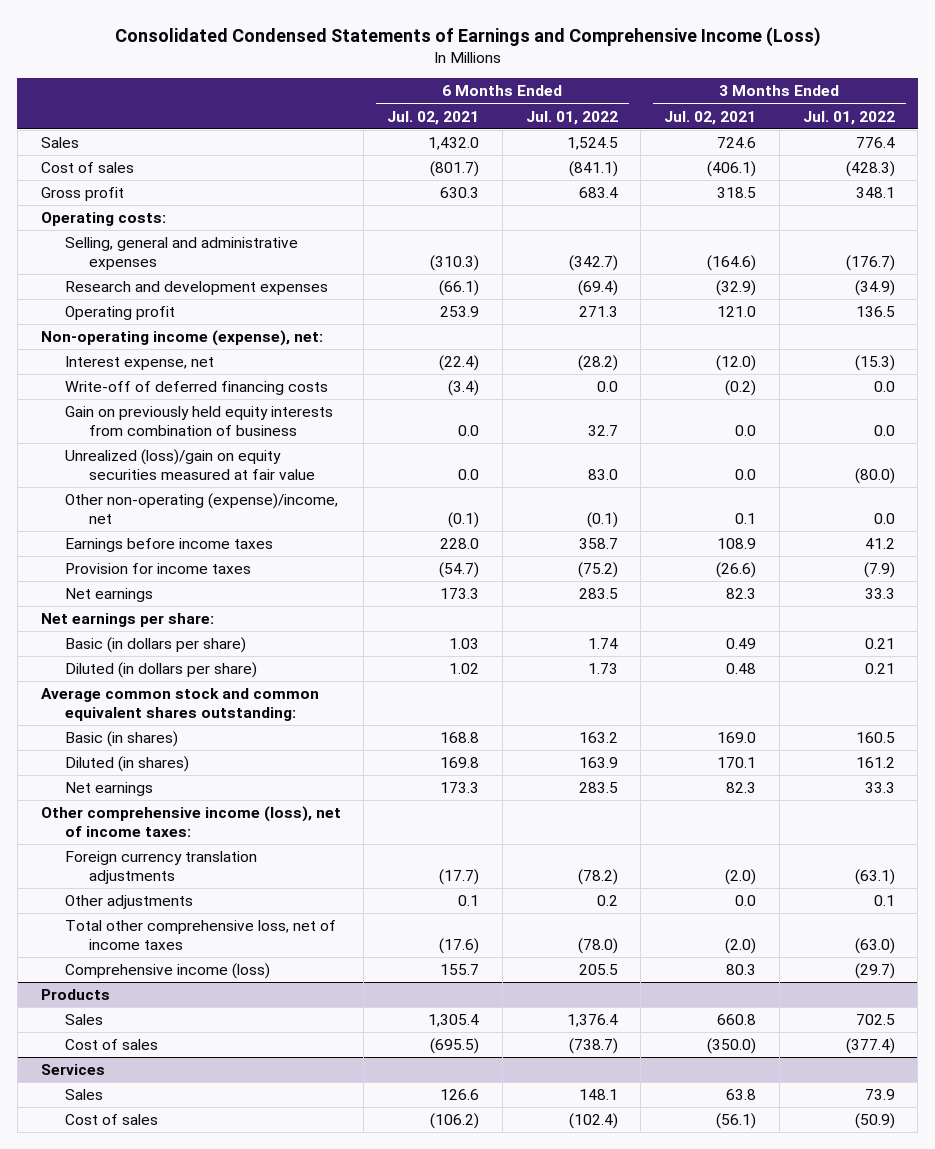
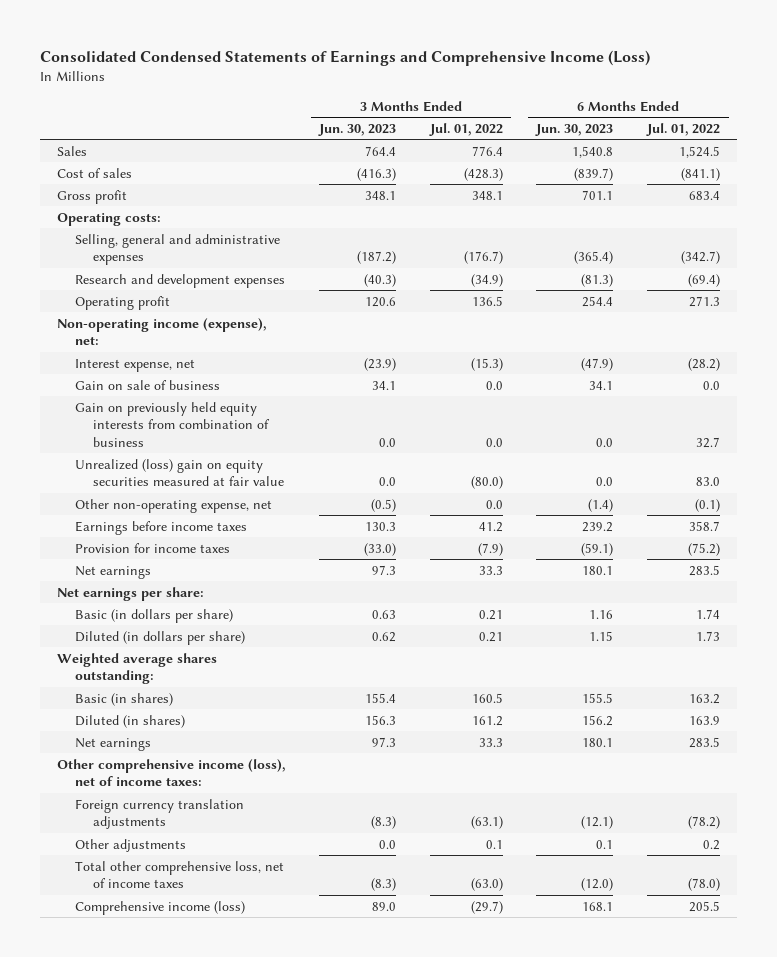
- | 6 Months Ended Jul. 02, 2021 | 6 Months Ended Jul. 01, 2022 | 3 Months Ended Jul. 02, 2021 | 3 Months Ended Jul. 01, 2022
+ | 3 Months Ended Jun. 30, 2023 | 3 Months Ended Jul. 01, 2022 | 6 Months Ended Jun. 30, 2023 | 6 Months Ended Jul. 01, 2022
- Write-off of deferred financing costs | (3.4) | 0.0 | (0.2) | 0.0
+ Gain on sale of business | 34.1 | 0.0 | 34.1 | 0.0
- Unrealized (loss)/gain on equity securities measured at fair value | 0.0 | 83.0 | 0.0 | (80.0)
- Other non-operating (expense)/income, net | (0.1) | (0.1) | 0.1 | 0.0
+ Unrealized (loss) gain on equity securities measured at fair value | 0.0 | (80.0) | 0.0 | 83.0
+ Other non-operating expense, net | (0.5) | 0.0 | (1.4) | (0.1)
- Average common stock and common equivalent shares outstanding:
+ Weighted average shares outstanding:
- Products
- Sales | 1,305.4 | 1,376.4 | 660.8 | 702.5
- Cost of sales | (695.5) | (738.7) | (350.0) | (377.4)
- Services
- Sales | 126.6 | 148.1 | 63.8 | 73.9
- Cost of sales | (106.2) | (102.4) | (56.1) | (50.9)

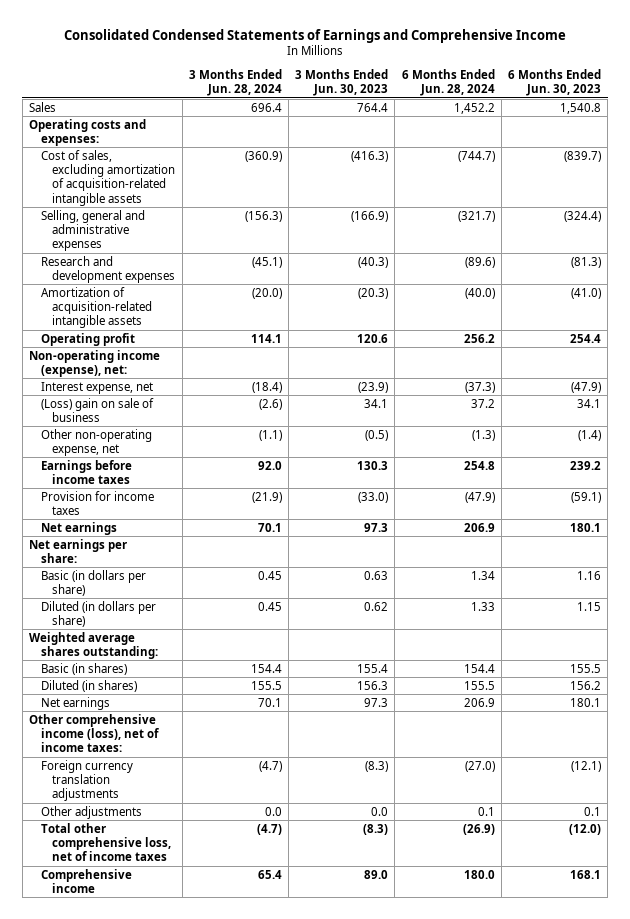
- Consolidated Condensed Statements of Earnings and Comprehensive Income (Loss)
+ Consolidated Condensed Statements of Earnings and Comprehensive Income
- | 3 Months Ended Jun. 30, 2023 | 3 Months Ended Jul. 01, 2022 | 6 Months Ended Jun. 30, 2023 | 6 Months Ended Jul. 01, 2022
+ | 3 Months Ended Jun. 28, 2024 | 3 Months Ended Jun. 30, 2023 | 6 Months Ended Jun. 28, 2024 | 6 Months Ended Jun. 30, 2023
- Cost of sales | (416.3) | (428.3) | (839.7) | (841.1)
- Gross profit | 348.1 | 348.1 | 701.1 | 683.4
- Operating costs:
- Selling, general and administrative expenses | (187.2) | (176.7) | (365.4) | (342.7)
+ Operating costs and expenses:
+ Cost of sales, excluding amortization of acquisition-related intangible assets | (360.9) | (416.3) | (744.7) | (839.7)
+ Selling, general and administrative expenses | (156.3) | (166.9) | (321.7) | (324.4)
+ Amortization of acquisition-related intangible assets | (20.0) | (20.3) | (40.0) | (41.0)
- Gain on sale of business | 34.1 | 0.0 | 34.1 | 0.0
- Gain on previously held equity interests from combination of business | 0.0 | 0.0 | 0.0 | 32.7
- Unrealized (loss) gain on equity securities measured at fair value | 0.0 | (80.0) | 0.0 | 83.0
+ (Loss) gain on sale of business | (2.6) | 34.1 | 37.2 | 34.1
- Comprehensive income (loss) | 89.0 | (29.7) | 168.1 | 205.5
+ Comprehensive income | 65.4 | 89.0 | 180.0 | 168.1

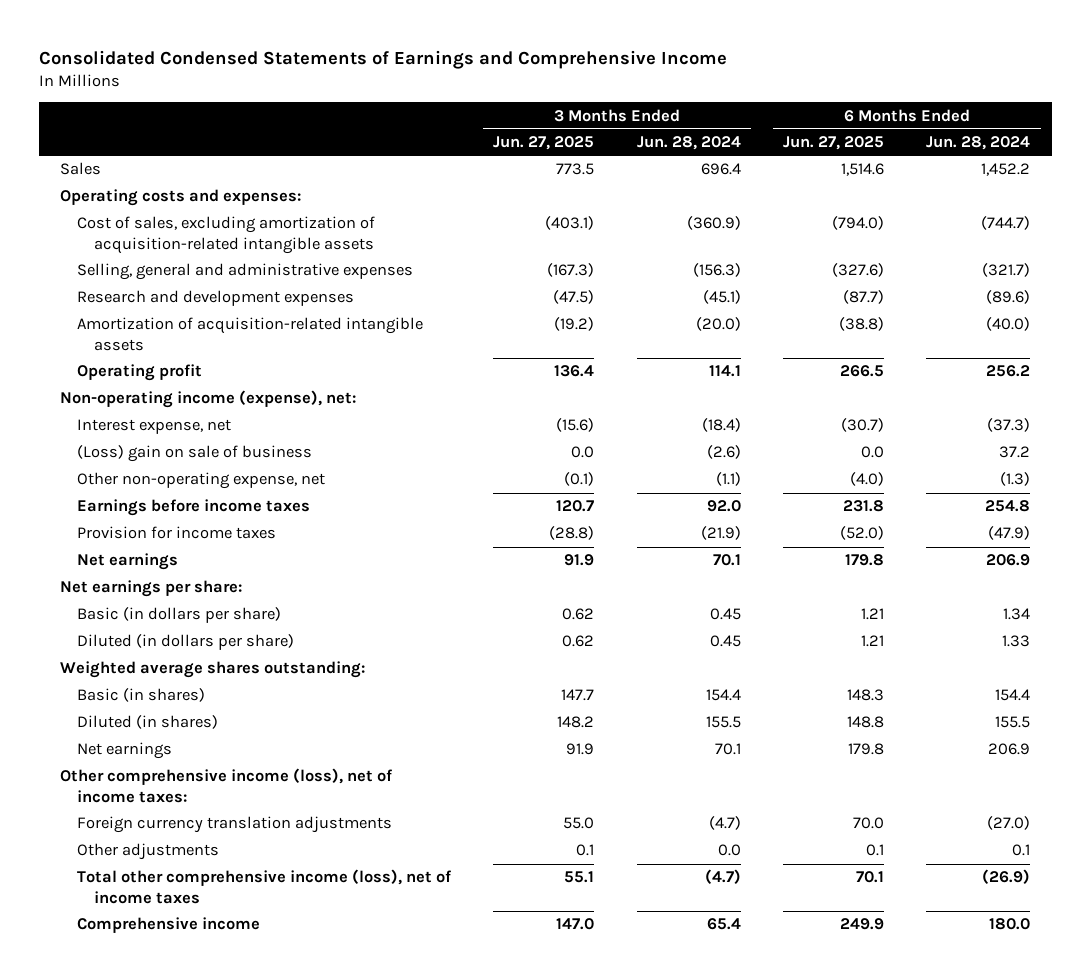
- | 3 Months Ended Jun. 28, 2024 | 3 Months Ended Jun. 30, 2023 | 6 Months Ended Jun. 28, 2024 | 6 Months Ended Jun. 30, 2023
+ | 3 Months Ended Jun. 27, 2025 | 3 Months Ended Jun. 28, 2024 | 6 Months Ended Jun. 27, 2025 | 6 Months Ended Jun. 28, 2024
- Total other comprehensive loss, net of income taxes | (4.7) | (8.3) | (26.9) | (12.0)
+ Total other comprehensive income (loss), net of income taxes | 55.1 | (4.7) | 70.1 | (26.9)

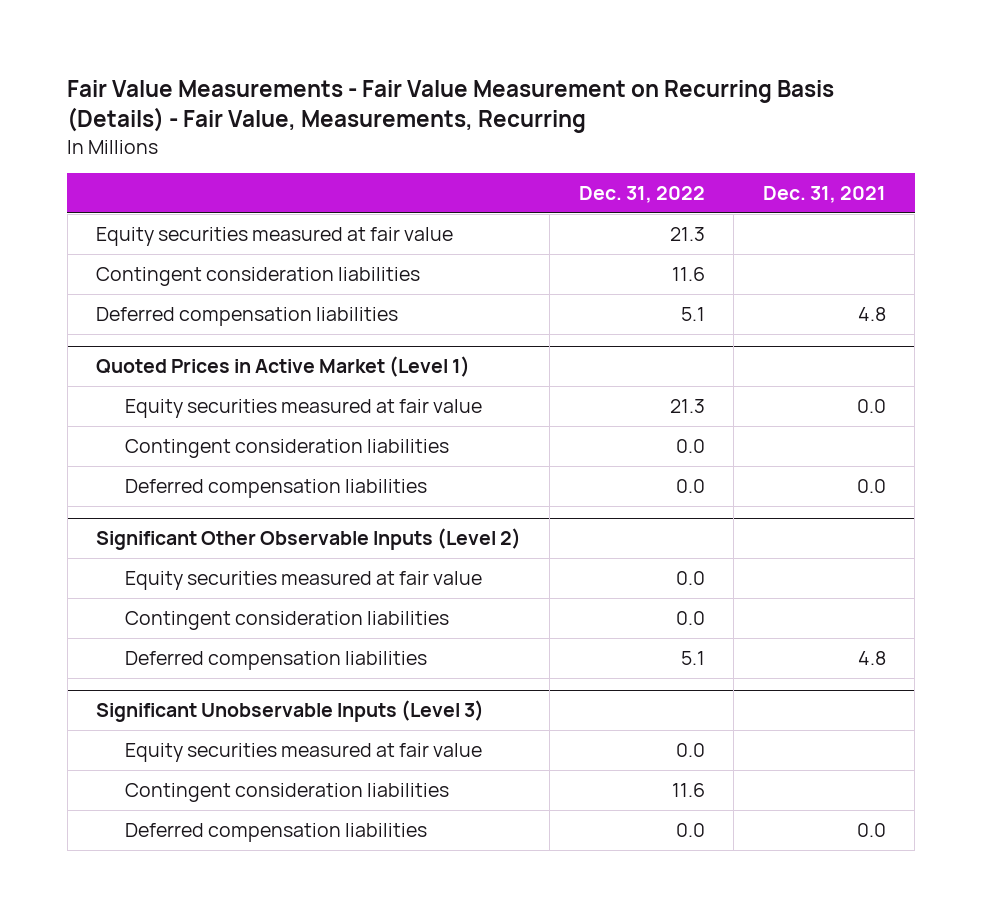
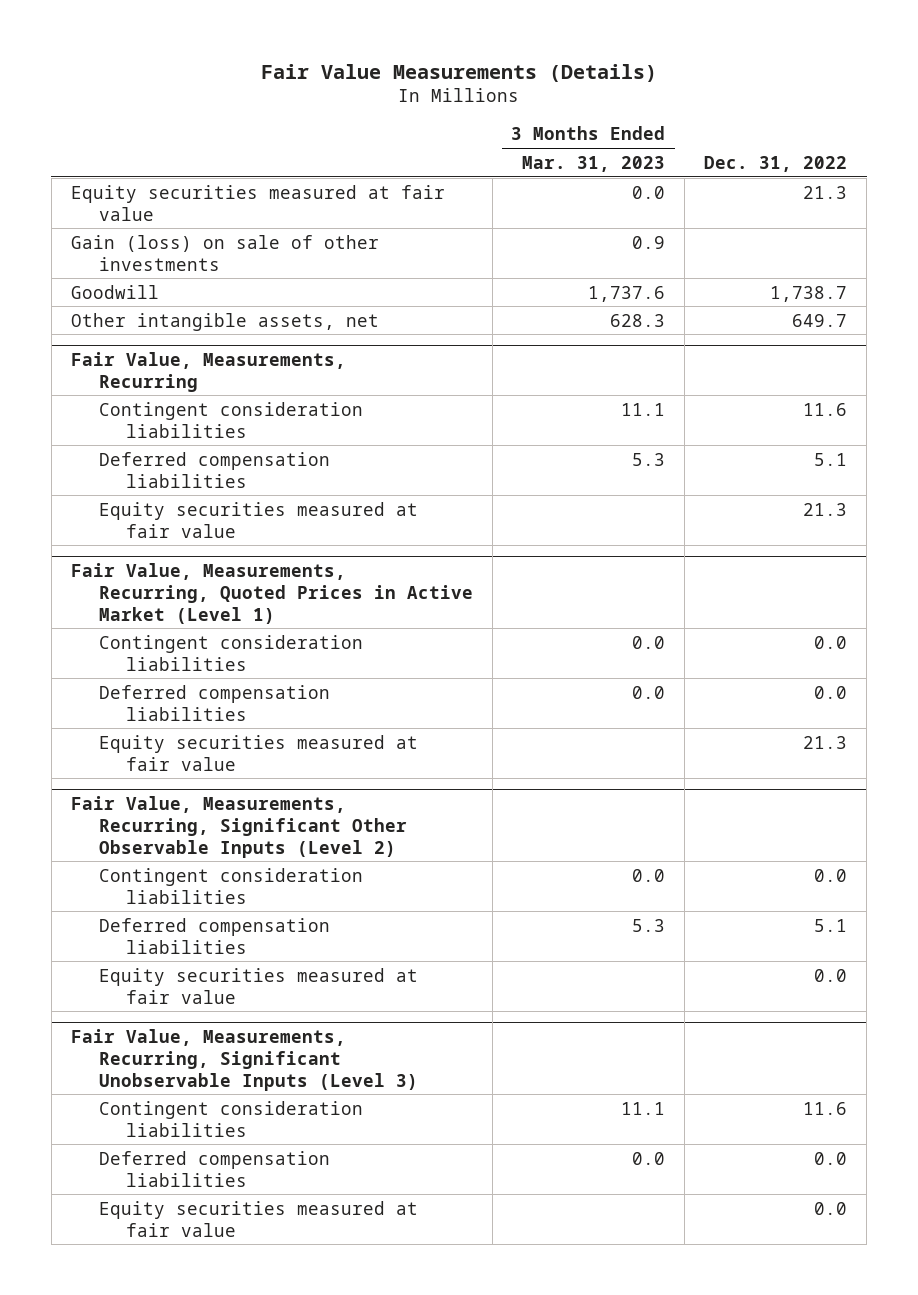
- Fair Value Measurements - Fair Value Measurement on Recurring Basis (Details) - Fair Value, Measurements, Recurring
+ Fair Value Measurements (Details)
- | Dec. 31, 2022 | Dec. 31, 2021
+ | 3 Months Ended Mar. 31, 2023 | Dec. 31, 2022
+ Gain (loss) on sale of other investments | 0.9 |
+ Goodwill | 1,737.6 | 1,738.7
+ Other intangible assets, net | 628.3 | 649.7
+ Fair Value, Measurements, Recurring
- Quoted Prices in Active Market (Level 1)
+ Fair Value, Measurements, Recurring, Quoted Prices in Active Market (Level 1)
- Significant Other Observable Inputs (Level 2)
- Equity securities measured at fair value | 0.0 |
+ Equity securities measured at fair value | | 21.3
+ Fair Value, Measurements, Recurring, Significant Other Observable Inputs (Level 2)
- Significant Unobservable Inputs (Level 3)
+ Fair Value, Measurements, Recurring, Significant Unobservable Inputs (Level 3)
+ Equity securities measured at fair value | | 0.0

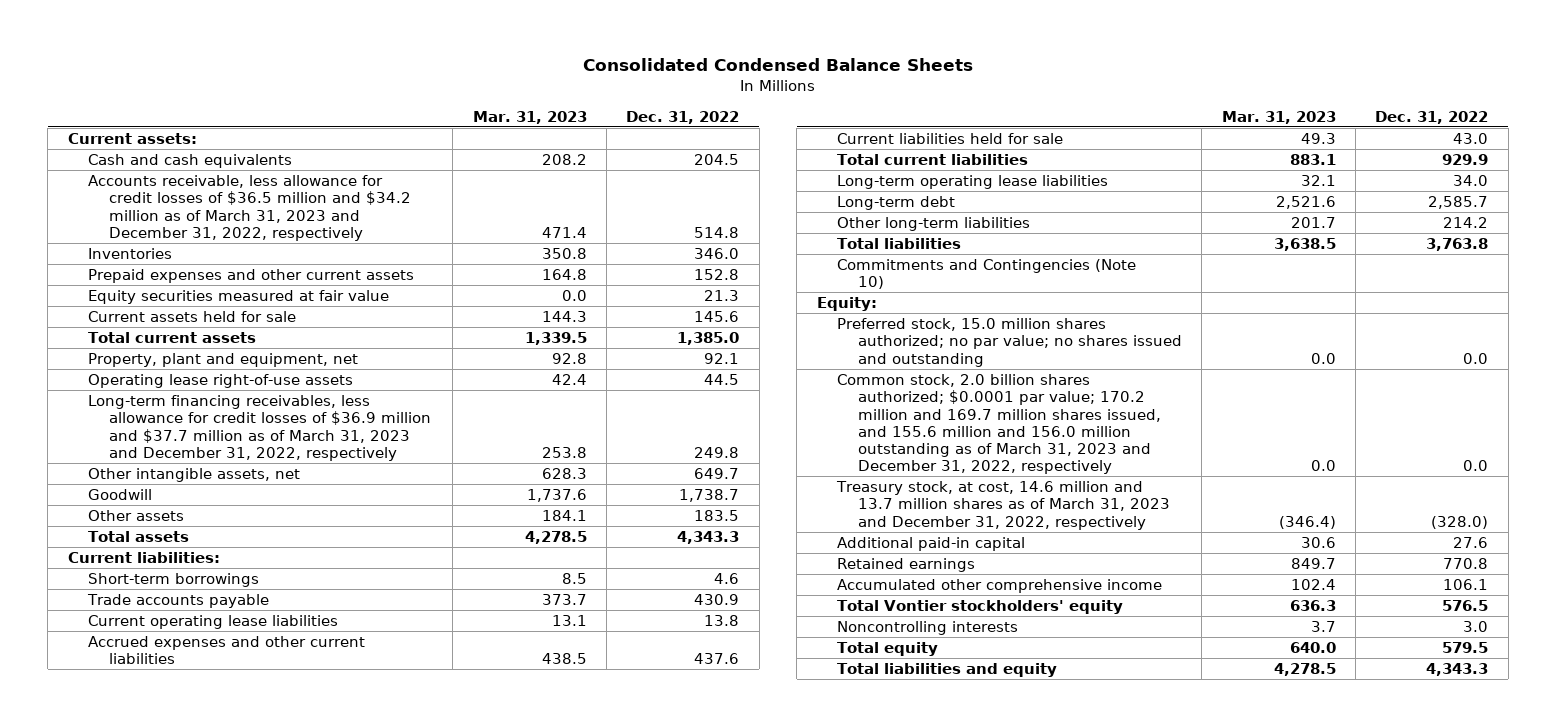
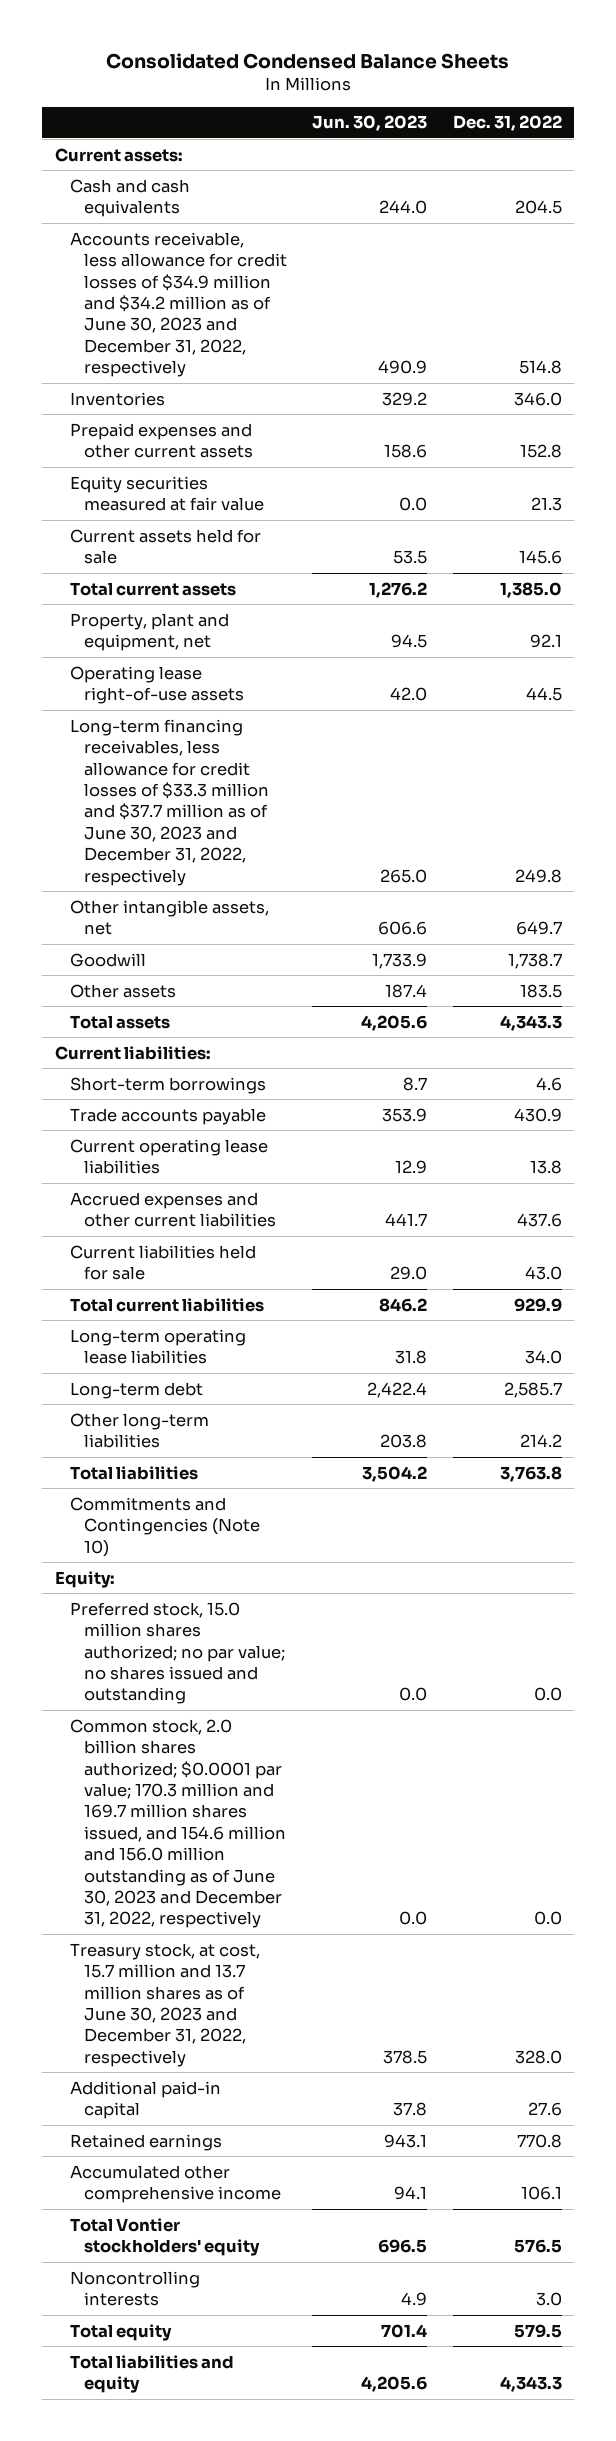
- | Mar. 31, 2023 | Dec. 31, 2022
+ | Jun. 30, 2023 | Dec. 31, 2022
- Accounts receivable, less allowance for credit losses of $36.5 million and $34.2 million as of March 31, 2023 and December 31, 2022, respectively | 471.4 | 514.8
+ Accounts receivable, less allowance for credit losses of $34.9 million and $34.2 million as of June 30, 2023 and December 31, 2022, respectively | 490.9 | 514.8
- Long-term financing receivables, less allowance for credit losses of $36.9 million and $37.7 million as of March 31, 2023 and December 31, 2022, respectively | 253.8 | 249.8
+ Long-term financing receivables, less allowance for credit losses of $33.3 million and $37.7 million as of June 30, 2023 and December 31, 2022, respectively | 265.0 | 249.8
- Common stock, 2.0 billion shares authorized; $0.0001 par value; 170.2 million and 169.7 million shares issued, and 155.6 million and 156.0 million outstanding as of March 31, 2023 and December 31, 2022, respectively | 0.0 | 0.0
- Treasury stock, at cost, 14.6 million and 13.7 million shares as of March 31, 2023 and December 31, 2022, respectively | (346.4) | (328.0)
+ Common stock, 2.0 billion shares authorized; $0.0001 par value; 170.3 million and 169.7 million shares issued, and 154.6 million and 156.0 million outstanding as of June 30, 2023 and December 31, 2022, respectively | 0.0 | 0.0
+ Treasury stock, at cost, 15.7 million and 13.7 million shares as of June 30, 2023 and December 31, 2022, respectively | 378.5 | 328.0

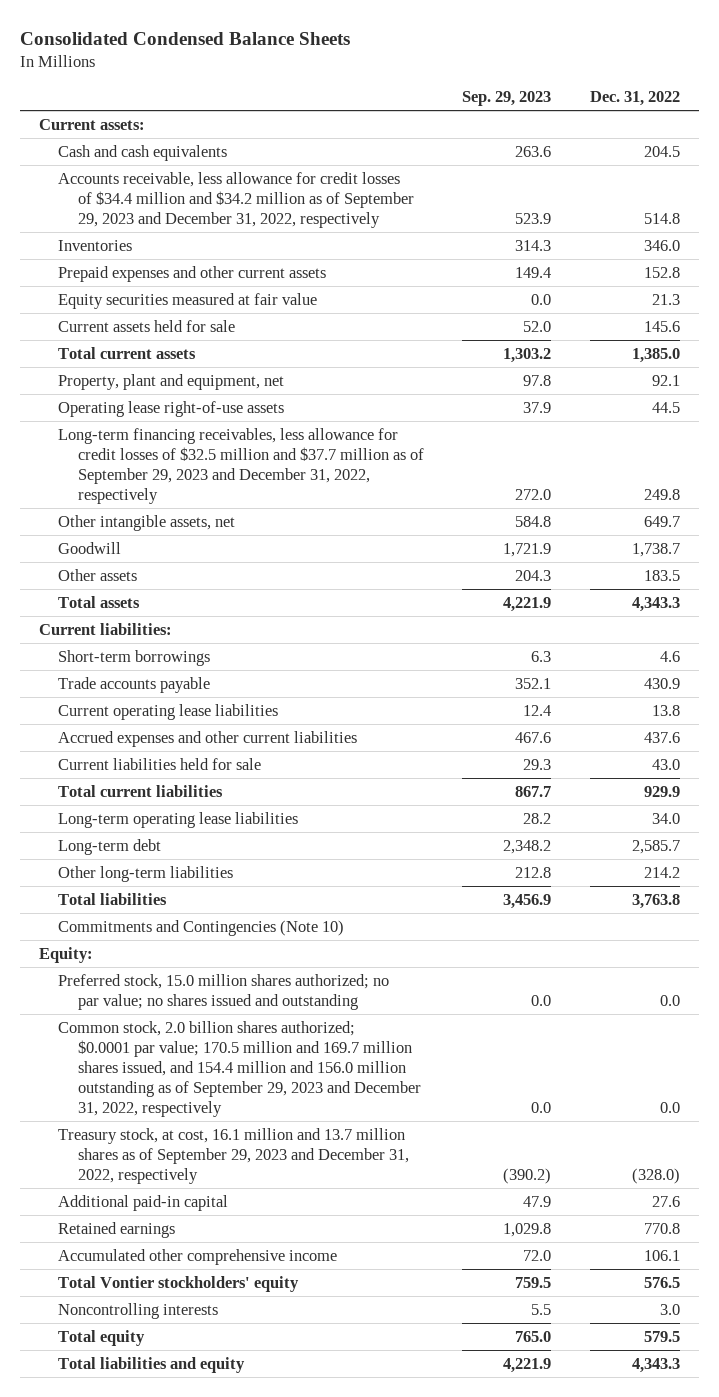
- | Jun. 30, 2023 | Dec. 31, 2022
+ | Sep. 29, 2023 | Dec. 31, 2022
- Accounts receivable, less allowance for credit losses of $34.9 million and $34.2 million as of June 30, 2023 and December 31, 2022, respectively | 490.9 | 514.8
+ Accounts receivable, less allowance for credit losses of $34.4 million and $34.2 million as of September 29, 2023 and December 31, 2022, respectively | 523.9 | 514.8
- Long-term financing receivables, less allowance for credit losses of $33.3 million and $37.7 million as of June 30, 2023 and December 31, 2022, respectively | 265.0 | 249.8
+ Long-term financing receivables, less allowance for credit losses of $32.5 million and $37.7 million as of September 29, 2023 and December 31, 2022, respectively | 272.0 | 249.8
- Common stock, 2.0 billion shares authorized; $0.0001 par value; 170.3 million and 169.7 million shares issued, and 154.6 million and 156.0 million outstanding as of June 30, 2023 and December 31, 2022, respectively | 0.0 | 0.0
- Treasury stock, at cost, 15.7 million and 13.7 million shares as of June 30, 2023 and December 31, 2022, respectively | 378.5 | 328.0
+ Common stock, 2.0 billion shares authorized; $0.0001 par value; 170.5 million and 169.7 million shares issued, and 154.4 million and 156.0 million outstanding as of September 29, 2023 and December 31, 2022, respectively | 0.0 | 0.0
+ Treasury stock, at cost, 16.1 million and 13.7 million shares as of September 29, 2023 and December 31, 2022, respectively | (390.2) | (328.0)

